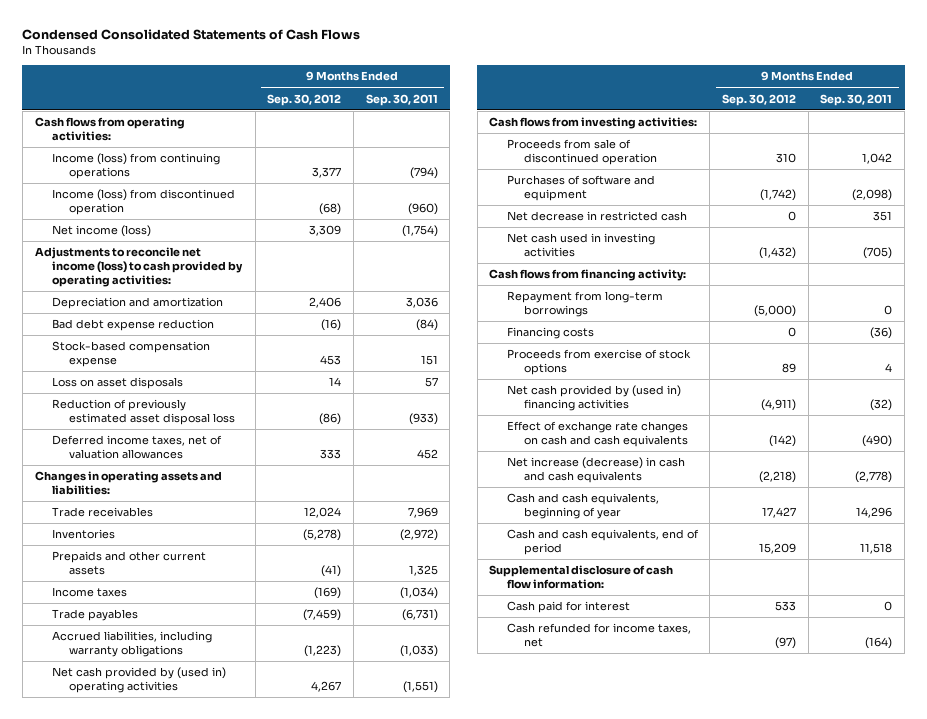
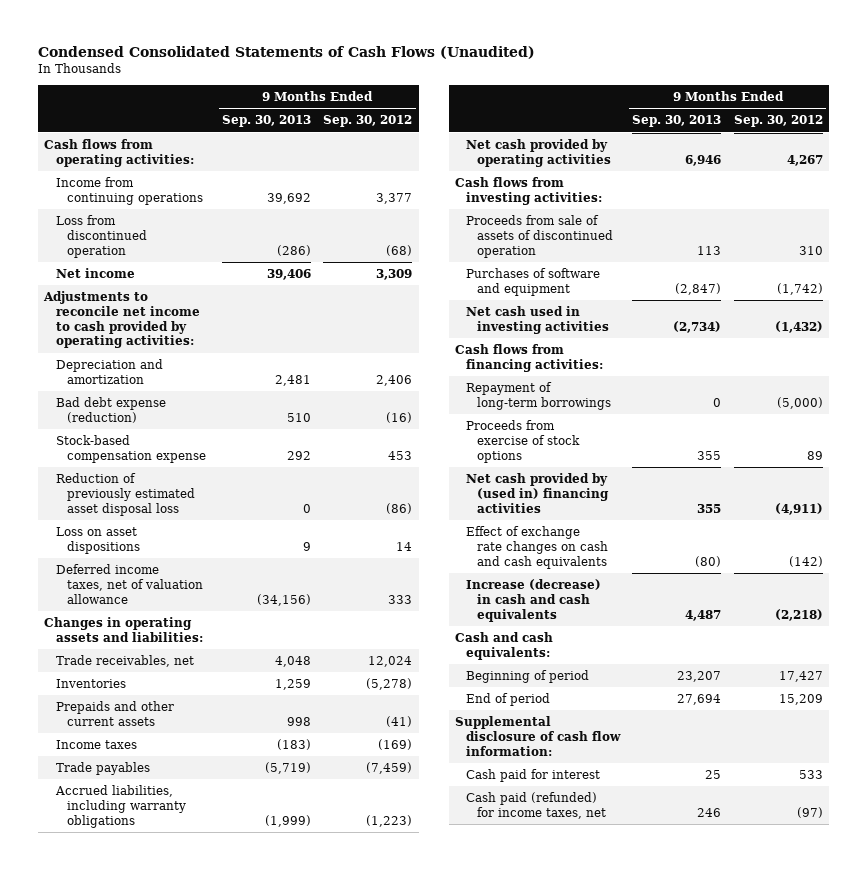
- Condensed Consolidated Statements of Cash Flows
+ Condensed Consolidated Statements of Cash Flows (Unaudited)
- | 9 Months Ended Sep. 30, 2012 | 9 Months Ended Sep. 30, 2011
+ | 9 Months Ended Sep. 30, 2013 | 9 Months Ended Sep. 30, 2012
- Income (loss) from continuing operations | 3,377 | (794)
- Income (loss) from discontinued operation | (68) | (960)
- Net income (loss) | 3,309 | (1,754)
- Adjustments to reconcile net income (loss) to cash provided by operating activities:
+ Income from continuing operations | 39,692 | 3,377
+ Loss from discontinued operation | (286) | (68)
+ Net income | 39,406 | 3,309
+ Adjustments to reconcile net income to cash provided by operating activities:
- Bad debt expense reduction | (16) | (84)
+ Bad debt expense (reduction) | 510 | (16)
- Loss on asset disposals | 14 | 57
- Deferred income taxes, net of valuation allowances | 333 | 452
+ Loss on asset dispositions | 9 | 14
+ Deferred income taxes, net of valuation allowance | (34,156) | 333
- Trade receivables | 12,024 | 7,969
+ Trade receivables, net | 4,048 | 12,024
- Net cash provided by (used in) operating activities | 4,267 | (1,551)
+ Net cash provided by operating activities | 6,946 | 4,267
- Proceeds from sale of discontinued operation | 310 | 1,042
+ Proceeds from sale of assets of discontinued operation | 113 | 310
- Net decrease in restricted cash | 0 | 351
- Cash flows from financing activity:
- Repayment from long-term borrowings | (5,000) | 0
- Financing costs | 0 | (36)
+ Cash flows from financing activities:
+ Repayment of long-term borrowings | 0 | (5,000)
- Net increase (decrease) in cash and cash equivalents | (2,218) | (2,778)
- Cash and cash equivalents, beginning of year | 17,427 | 14,296
- Cash and cash equivalents, end of period | 15,209 | 11,518
+ Increase (decrease) in cash and cash equivalents | 4,487 | (2,218)
+ Cash and cash equivalents:
+ Beginning of period | 23,207 | 17,427
+ End of period | 27,694 | 15,209
- Cash refunded for income taxes, net | (97) | (164)
+ Cash paid (refunded) for income taxes, net | 246 | (97)

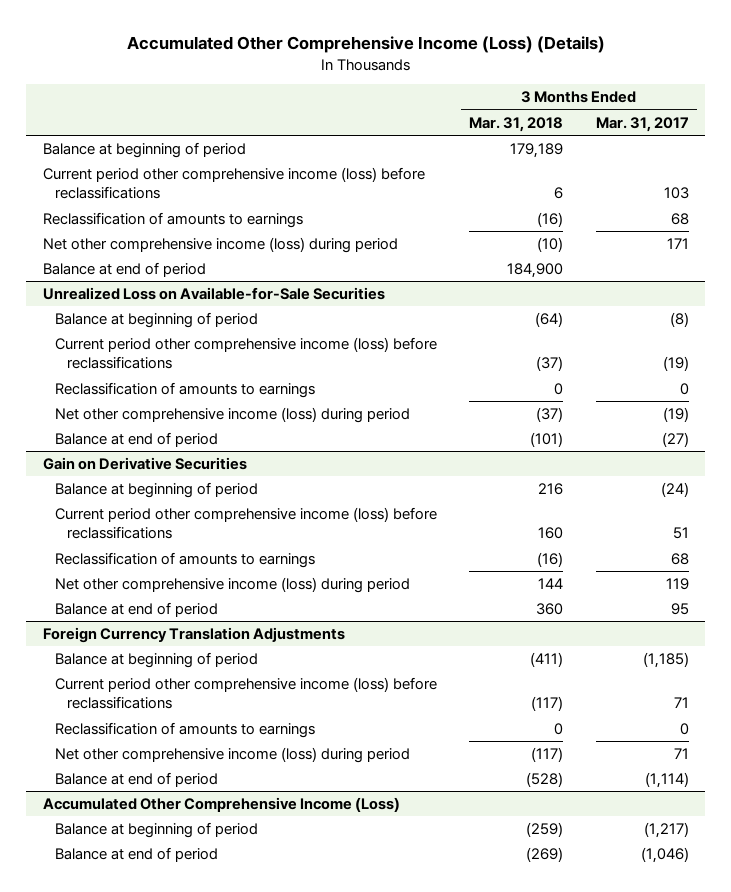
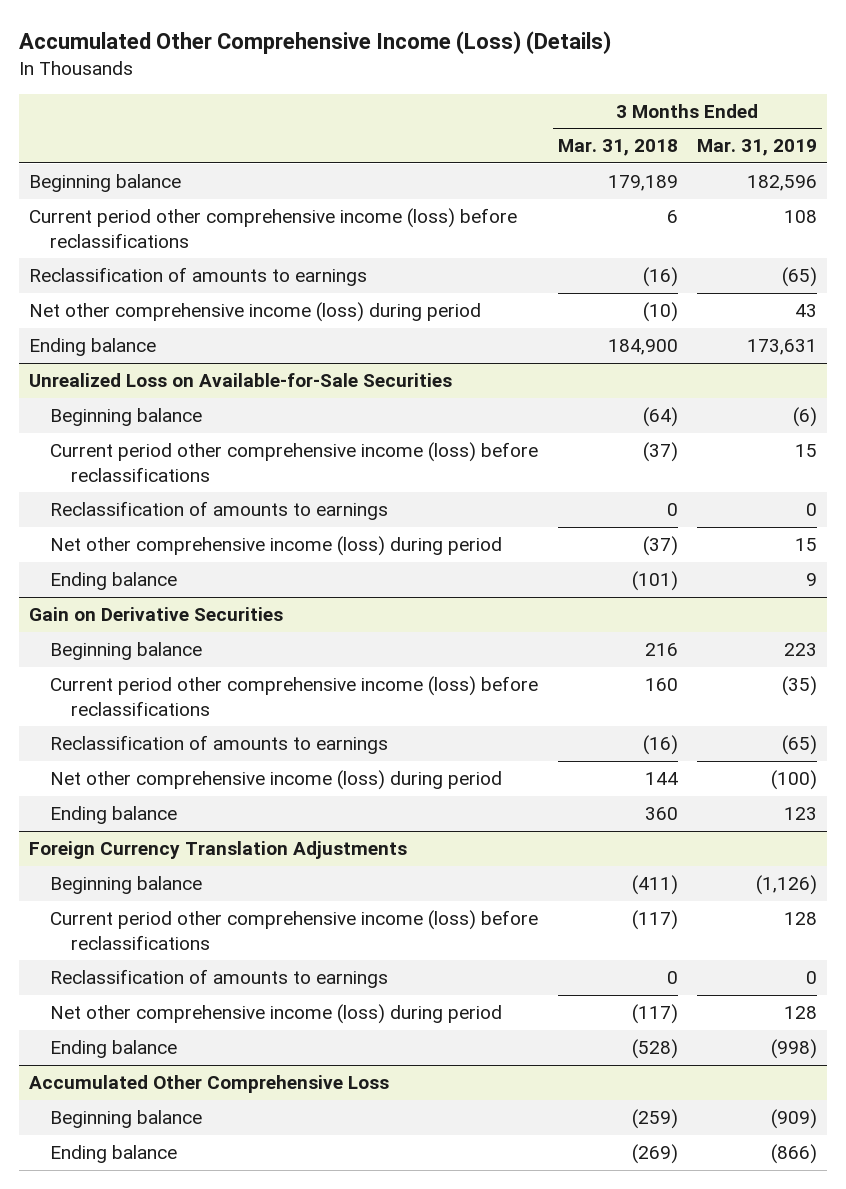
- | 3 Months Ended Mar. 31, 2018 | 3 Months Ended Mar. 31, 2017
+ | 3 Months Ended Mar. 31, 2018 | 3 Months Ended Mar. 31, 2019
- Balance at beginning of period | 179,189 |
+ Beginning balance | 179,189 | 182,596
- Balance at end of period | 184,900 |
+ Ending balance | 184,900 | 173,631
@ Unrealized Loss on Available-for-Sale Securities
- Balance at beginning of period | (64) | (8)
+ Beginning balance | (64) | (6)
- Balance at end of period | (101) | (27)
+ Ending balance | (101) | 9
@ Gain on Derivative Securities
- Balance at beginning of period | 216 | (24)
+ Beginning balance | 216 | 223
- Balance at end of period | 360 | 95
+ Ending balance | 360 | 123
@ Foreign Currency Translation Adjustments
- Balance at beginning of period | (411) | (1,185)
+ Beginning balance | (411) | (1,126)
- Balance at end of period | (528) | (1,114)
- Accumulated Other Comprehensive Income (Loss)
- Balance at beginning of period | (259) | (1,217)
- Balance at end of period | (269) | (1,046)
@ Foreign Currency Translation Adjustments
+ Ending balance | (528) | (998)
+ Accumulated Other Comprehensive Loss
+ Beginning balance | (259) | (909)
+ Ending balance | (269) | (866)

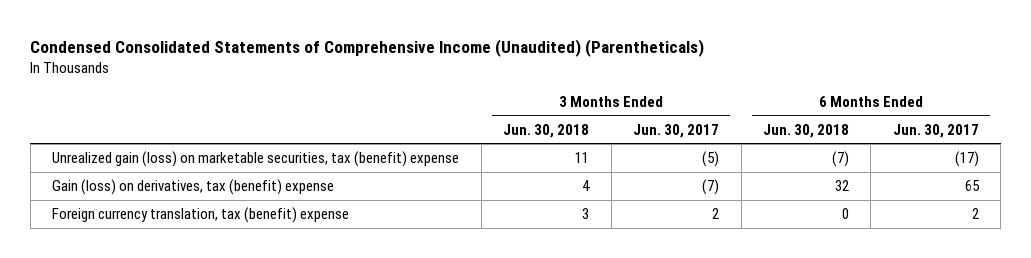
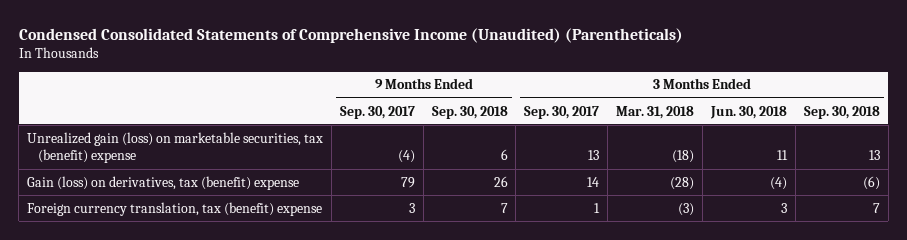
- | 3 Months Ended Jun. 30, 2018 | 3 Months Ended Jun. 30, 2017 | 6 Months Ended Jun. 30, 2018 | 6 Months Ended Jun. 30, 2017
+ | 9 Months Ended Sep. 30, 2017 | 9 Months Ended Sep. 30, 2018 | 3 Months Ended Sep. 30, 2017 | 3 Months Ended Mar. 31, 2018 | 3 Months Ended Jun. 30, 2018 | 3 Months Ended Sep. 30, 2018
- Gain (loss) on derivatives, tax (benefit) expense | 4 | (7) | 32 | 65
+ Gain (loss) on derivatives, tax (benefit) expense | 79 | 26 | 14 | (28) | (4) | (6)

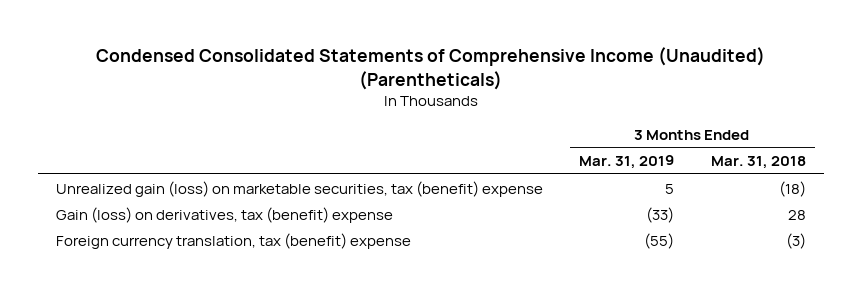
- | 9 Months Ended Sep. 30, 2017 | 9 Months Ended Sep. 30, 2018 | 3 Months Ended Sep. 30, 2017 | 3 Months Ended Mar. 31, 2018 | 3 Months Ended Jun. 30, 2018 | 3 Months Ended Sep. 30, 2018
+ | 3 Months Ended Mar. 31, 2019 | 3 Months Ended Mar. 31, 2018
- Gain (loss) on derivatives, tax (benefit) expense | 79 | 26 | 14 | (28) | (4) | (6)
+ Gain (loss) on derivatives, tax (benefit) expense | (33) | 28

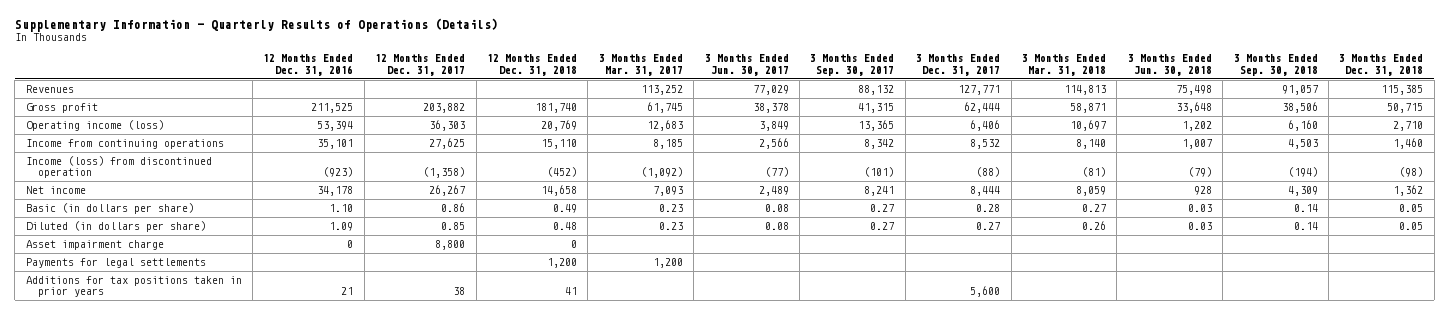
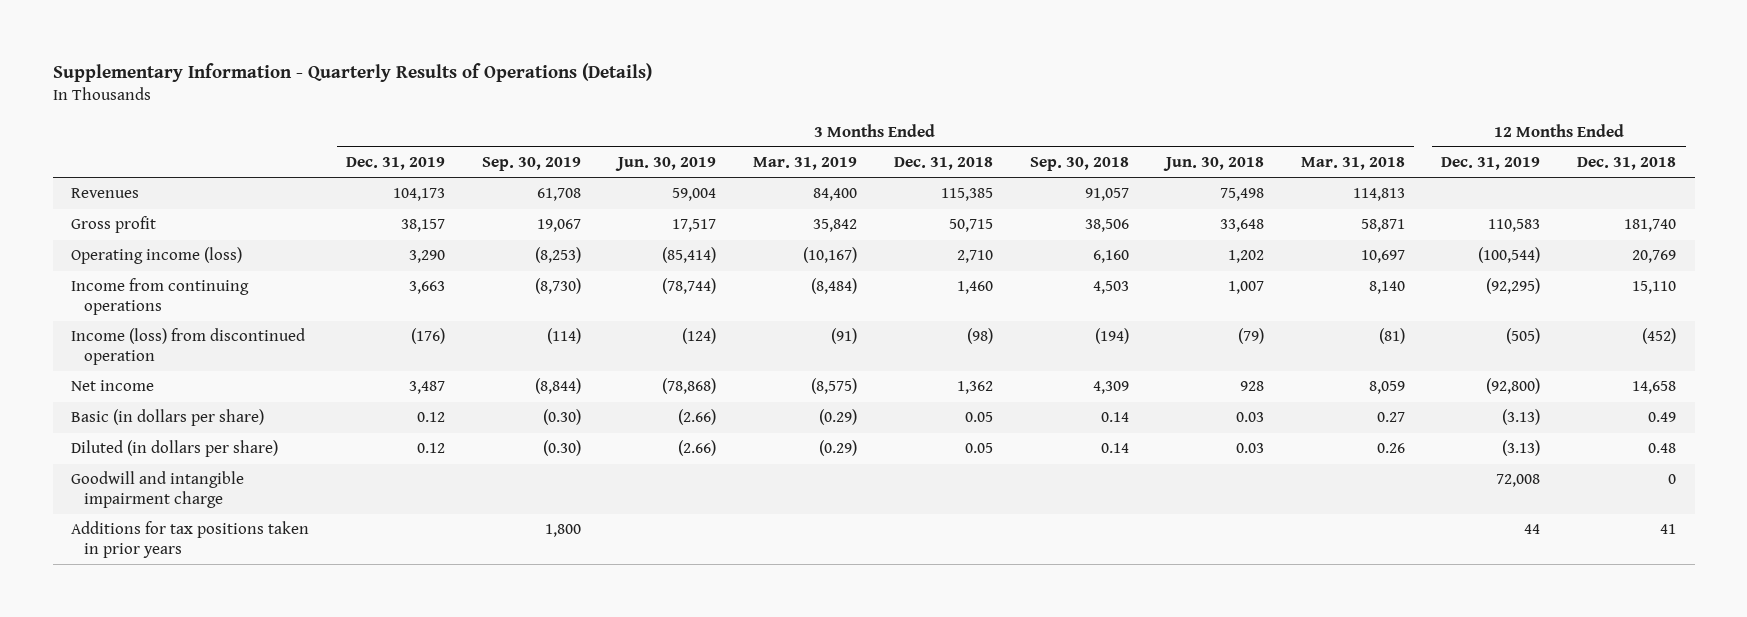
- | 12 Months Ended Dec. 31, 2016 | 12 Months Ended Dec. 31, 2017 | 12 Months Ended Dec. 31, 2018 | 3 Months Ended Mar. 31, 2017 | 3 Months Ended Jun. 30, 2017 | 3 Months Ended Sep. 30, 2017 | 3 Months Ended Dec. 31, 2017 | 3 Months Ended Mar. 31, 2018 | 3 Months Ended Jun. 30, 2018 | 3 Months Ended Sep. 30, 2018 | 3 Months Ended Dec. 31, 2018
+ | 3 Months Ended Dec. 31, 2019 | 3 Months Ended Sep. 30, 2019 | 3 Months Ended Jun. 30, 2019 | 3 Months Ended Mar. 31, 2019 | 3 Months Ended Dec. 31, 2018 | 3 Months Ended Sep. 30, 2018 | 3 Months Ended Jun. 30, 2018 | 3 Months Ended Mar. 31, 2018 | 12 Months Ended Dec. 31, 2019 | 12 Months Ended Dec. 31, 2018
- Asset impairment charge | 0 | 8,800 | 0 | | | | | | | |
- Payments for legal settlements | | | 1,200 | 1,200 | | | | | | |
+ Goodwill and intangible impairment charge | | | | | | | | | 72,008 | 0

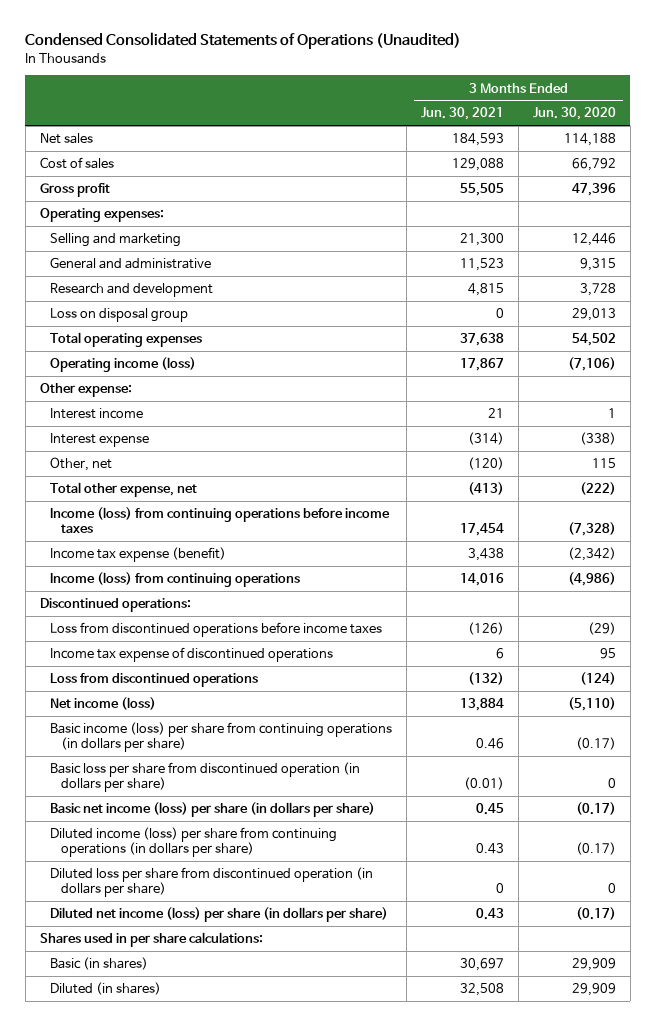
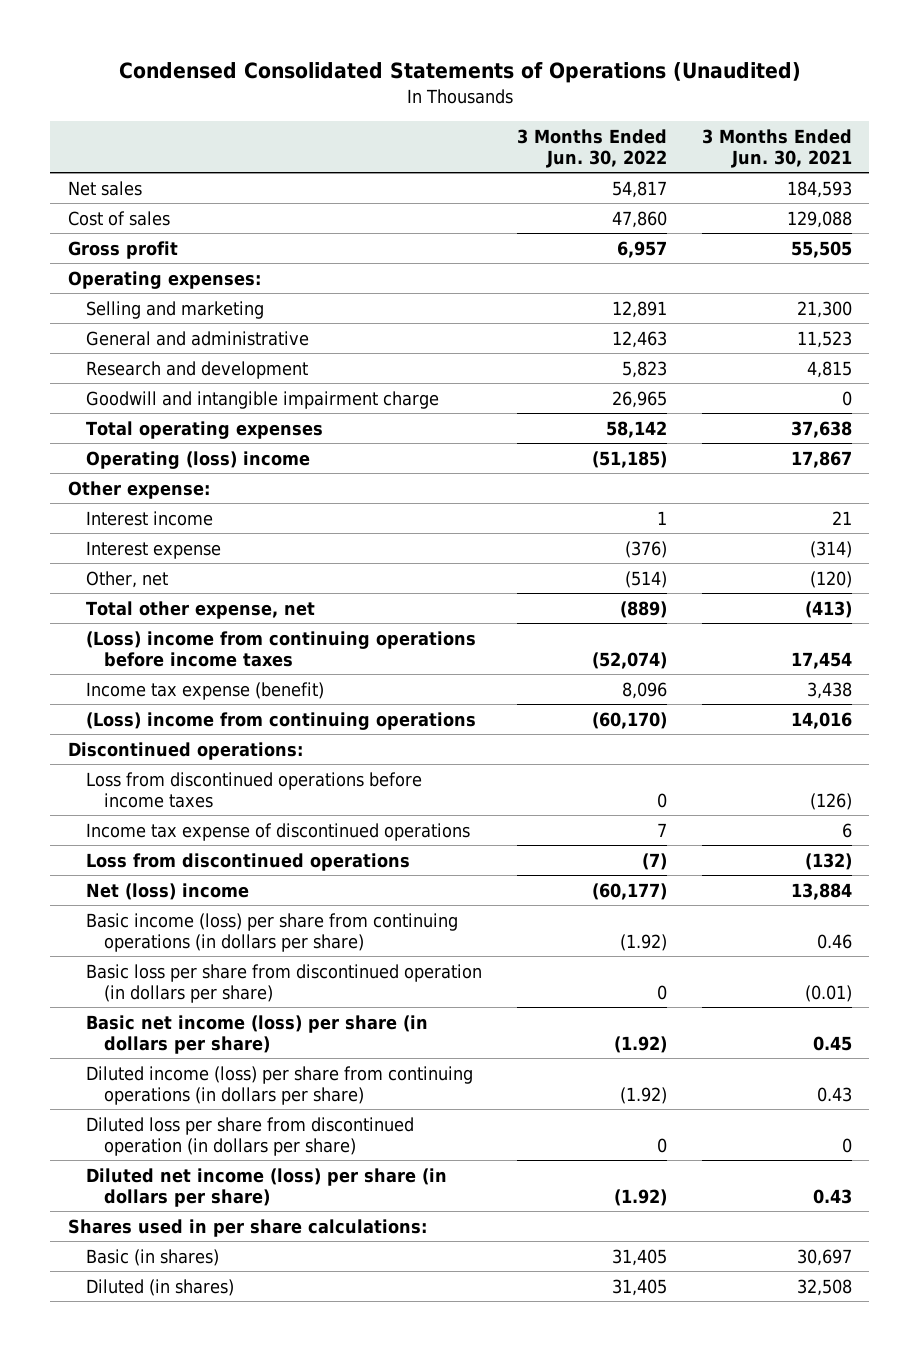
- | 3 Months Ended Jun. 30, 2021 | 3 Months Ended Jun. 30, 2020
+ | 3 Months Ended Jun. 30, 2022 | 3 Months Ended Jun. 30, 2021
- Loss on disposal group | 0 | 29,013
+ Goodwill and intangible impairment charge | 26,965 | 0
- Operating income (loss) | 17,867 | (7,106)
+ Operating (loss) income | (51,185) | 17,867
- Income (loss) from continuing operations before income taxes | 17,454 | (7,328)
+ (Loss) income from continuing operations before income taxes | (52,074) | 17,454
- Income (loss) from continuing operations | 14,016 | (4,986)
+ (Loss) income from continuing operations | (60,170) | 14,016
- Net income (loss) | 13,884 | (5,110)
+ Net (loss) income | (60,177) | 13,884

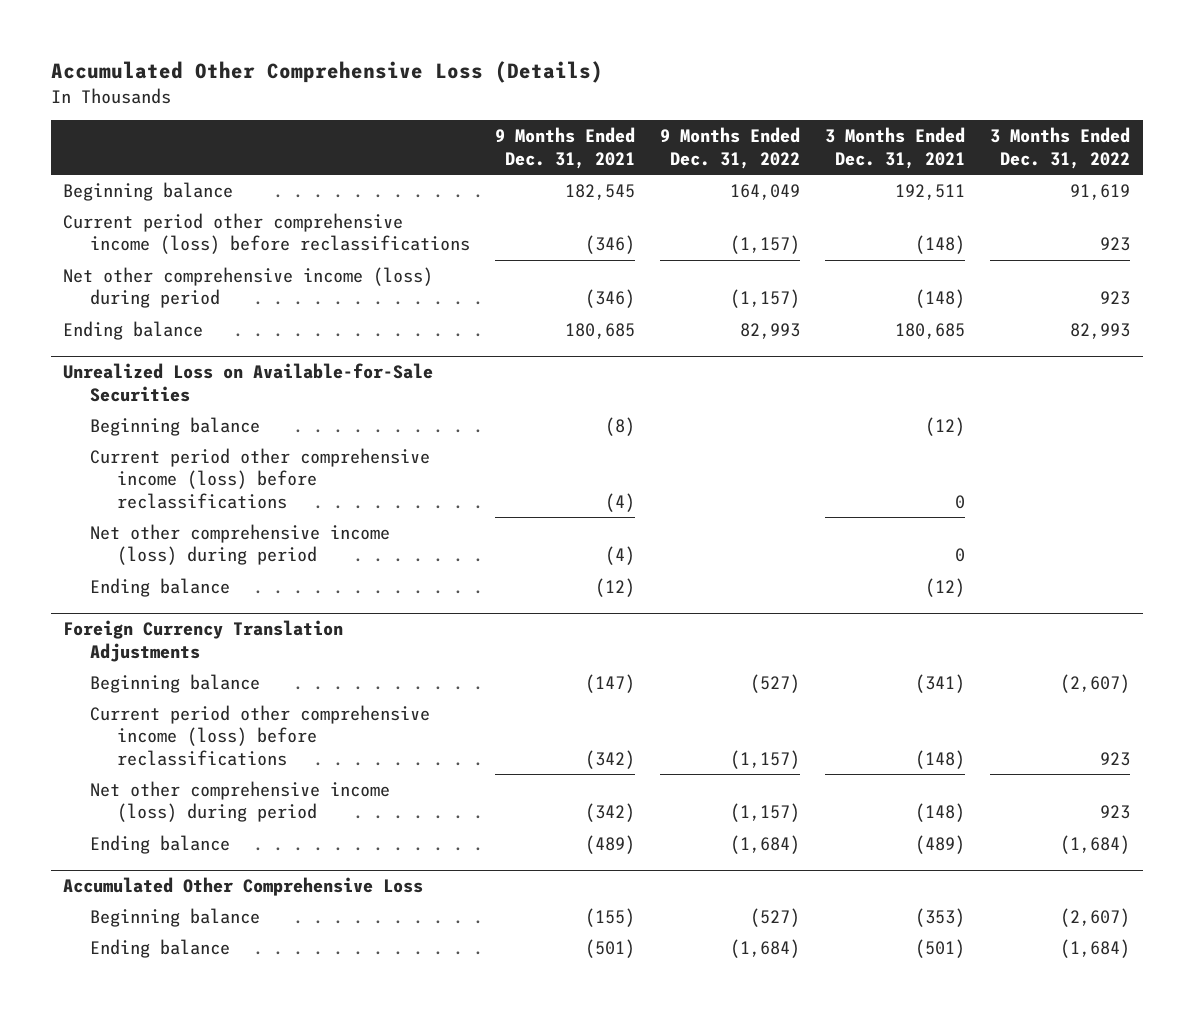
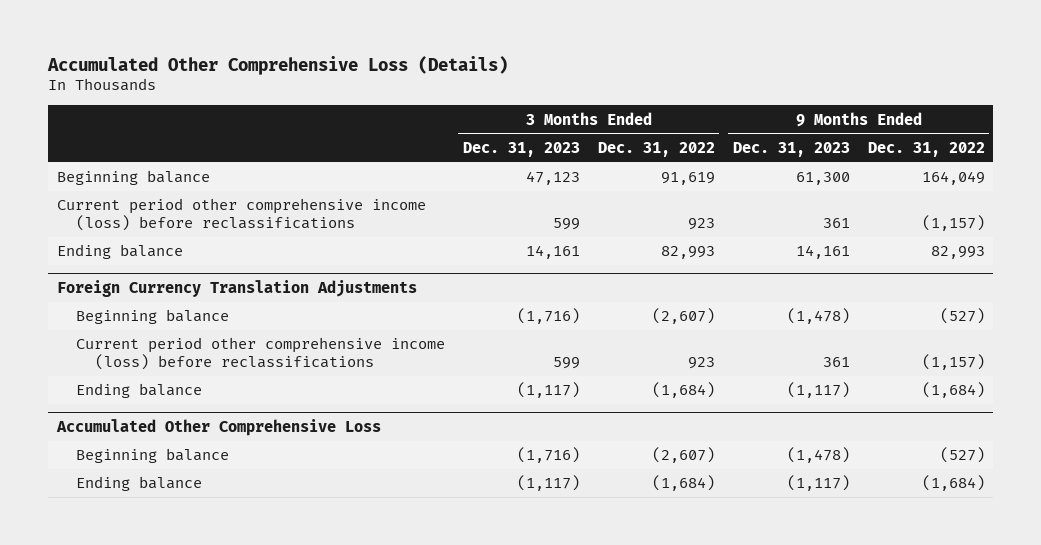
- | 9 Months Ended Dec. 31, 2021 | 9 Months Ended Dec. 31, 2022 | 3 Months Ended Dec. 31, 2021 | 3 Months Ended Dec. 31, 2022
+ | 3 Months Ended Dec. 31, 2023 | 3 Months Ended Dec. 31, 2022 | 9 Months Ended Dec. 31, 2023 | 9 Months Ended Dec. 31, 2022
- Net other comprehensive income (loss) during period | (346) | (1,157) | (148) | 923
- Unrealized Loss on Available-for-Sale Securities
- Beginning balance | (8) | | (12) |
- Current period other comprehensive income (loss) before reclassifications | (4) | | 0 |
- Net other comprehensive income (loss) during period | (4) | | 0 |
- Ending balance | (12) | | (12) |
@ Foreign Currency Translation Adjustments
- Net other comprehensive income (loss) during period | (342) | (1,157) | (148) | 923

